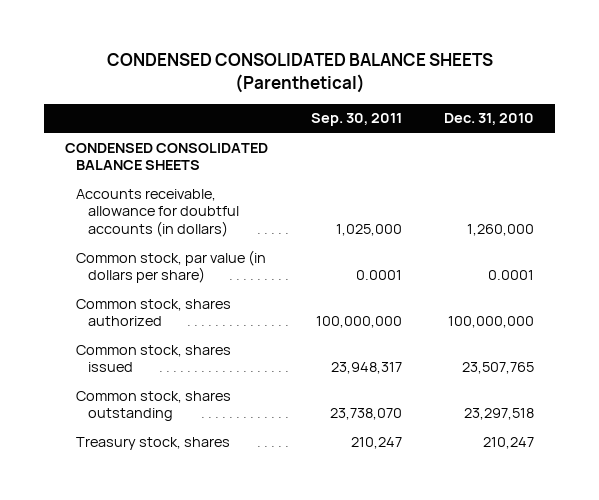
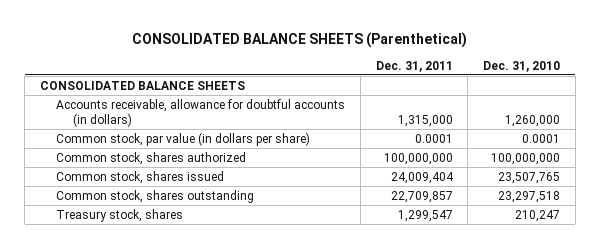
- CONDENSED CONSOLIDATED BALANCE SHEETS (Parenthetical)
+ CONSOLIDATED BALANCE SHEETS (Parenthetical)
- | Sep. 30, 2011 | Dec. 31, 2010
+ | Dec. 31, 2011 | Dec. 31, 2010
- CONDENSED CONSOLIDATED BALANCE SHEETS
+ CONSOLIDATED BALANCE SHEETS

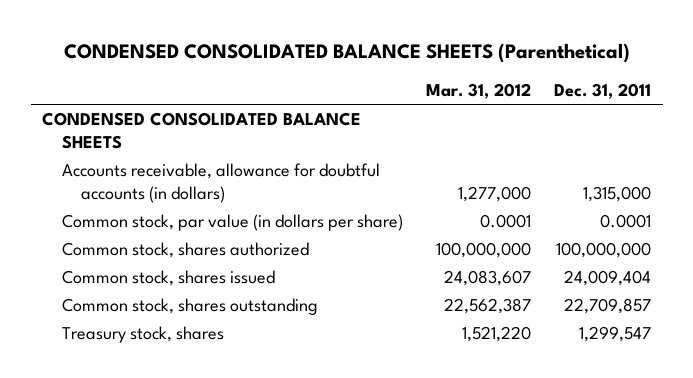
- CONSOLIDATED BALANCE SHEETS (Parenthetical)
+ CONDENSED CONSOLIDATED BALANCE SHEETS (Parenthetical)
- | Dec. 31, 2011 | Dec. 31, 2010
+ | Mar. 31, 2012 | Dec. 31, 2011
- CONSOLIDATED BALANCE SHEETS
+ CONDENSED CONSOLIDATED BALANCE SHEETS

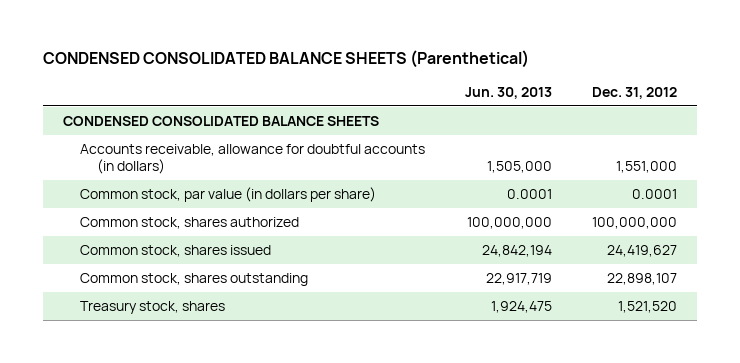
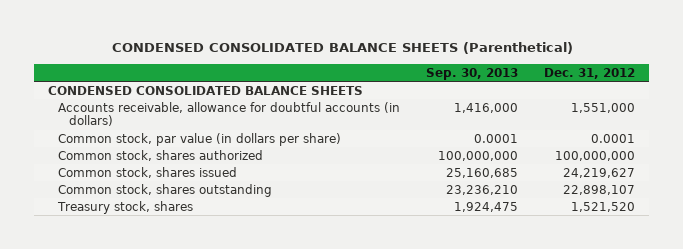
- | Jun. 30, 2013 | Dec. 31, 2012
+ | Sep. 30, 2013 | Dec. 31, 2012
- Common stock, shares issued | 24,842,194 | 24,419,627
+ Common stock, shares issued | 25,160,685 | 24,219,627

